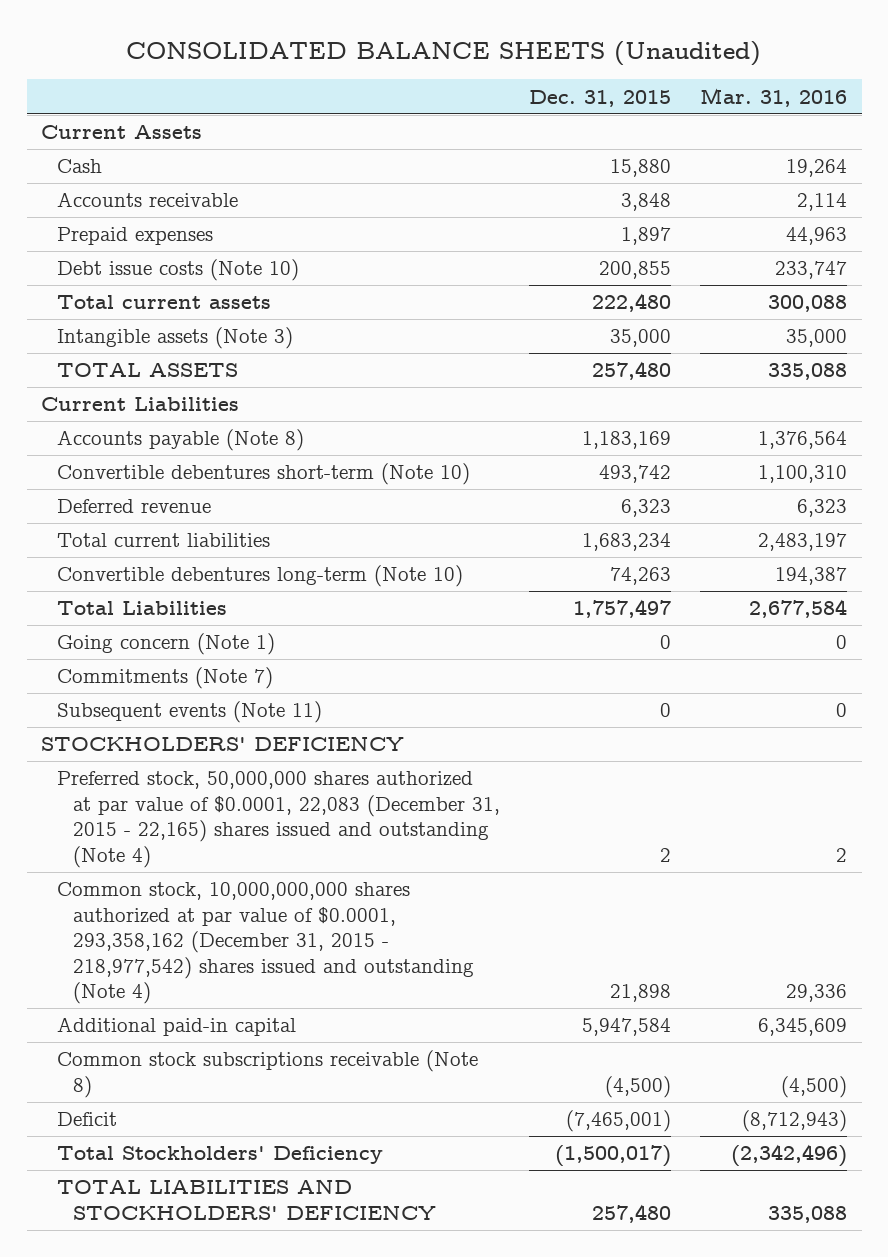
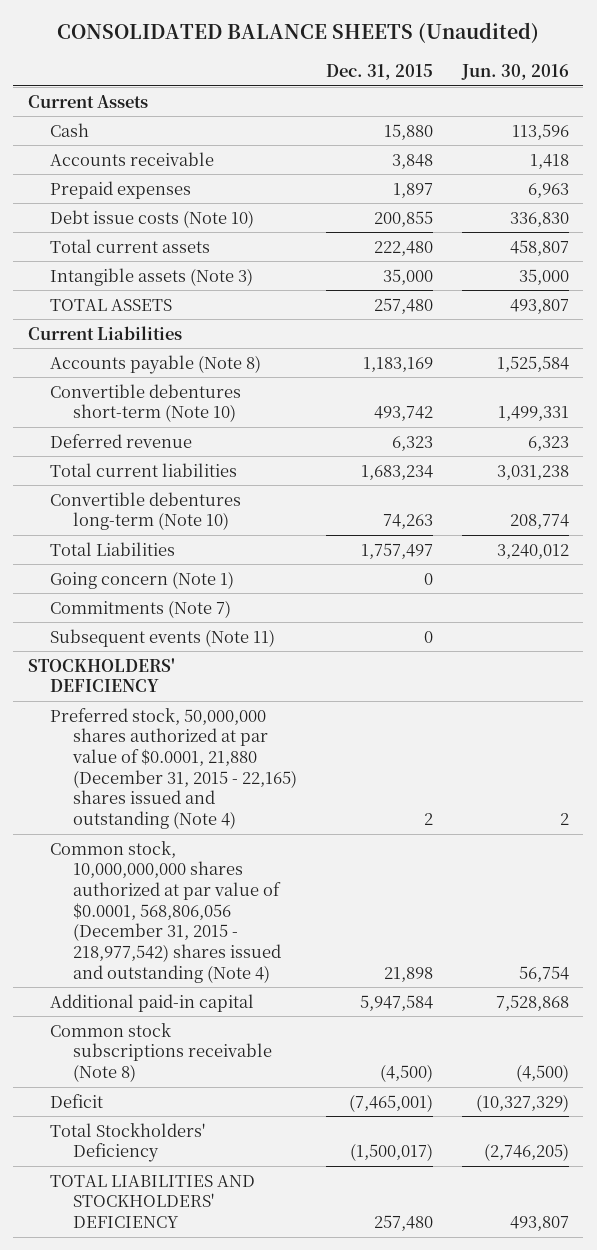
- | Dec. 31, 2015 | Mar. 31, 2016
+ | Dec. 31, 2015 | Jun. 30, 2016
- Preferred stock, 50,000,000 shares authorized at par value of $0.0001, 22,083 (December 31, 2015 - 22,165) shares issued and outstanding (Note 4) | 2 | 2
- Common stock, 10,000,000,000 shares authorized at par value of $0.0001, 293,358,162 (December 31, 2015 - 218,977,542) shares issued and outstanding (Note 4) | 21,898 | 29,336
+ Preferred stock, 50,000,000 shares authorized at par value of $0.0001, 21,880 (December 31, 2015 - 22,165) shares issued and outstanding (Note 4) | 2 | 2
+ Common stock, 10,000,000,000 shares authorized at par value of $0.0001, 568,806,056 (December 31, 2015 - 218,977,542) shares issued and outstanding (Note 4) | 21,898 | 56,754

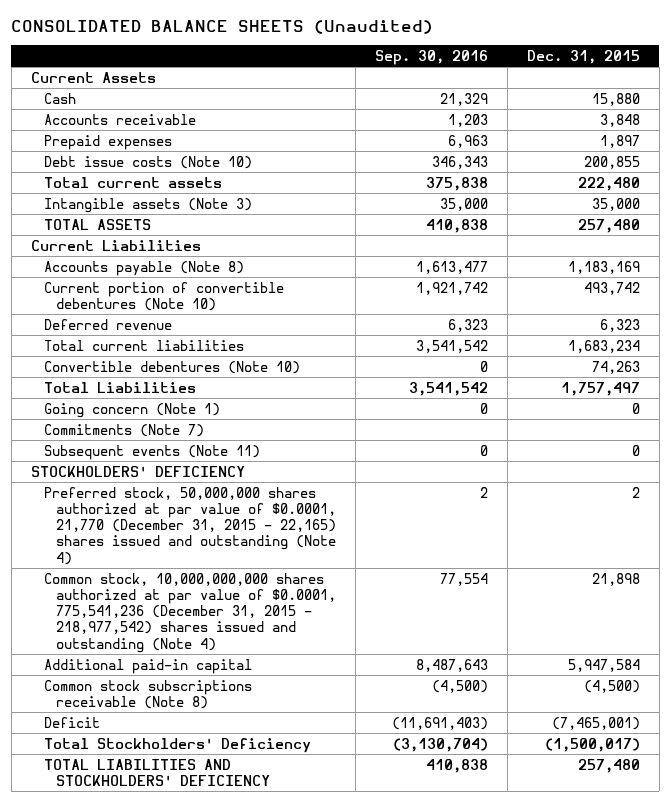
- | Dec. 31, 2015 | Jun. 30, 2016
+ | Sep. 30, 2016 | Dec. 31, 2015
- Convertible debentures short-term (Note 10) | 493,742 | 1,499,331
+ Current portion of convertible debentures (Note 10) | 1,921,742 | 493,742
- Convertible debentures long-term (Note 10) | 74,263 | 208,774
+ Convertible debentures (Note 10) | 0 | 74,263
- Preferred stock, 50,000,000 shares authorized at par value of $0.0001, 21,880 (December 31, 2015 - 22,165) shares issued and outstanding (Note 4) | 2 | 2
- Common stock, 10,000,000,000 shares authorized at par value of $0.0001, 568,806,056 (December 31, 2015 - 218,977,542) shares issued and outstanding (Note 4) | 21,898 | 56,754
+ Preferred stock, 50,000,000 shares authorized at par value of $0.0001, 21,770 (December 31, 2015 - 22,165) shares issued and outstanding (Note 4) | 2 | 2
+ Common stock, 10,000,000,000 shares authorized at par value of $0.0001, 775,541,236 (December 31, 2015 - 218,977,542) shares issued and outstanding (Note 4) | 77,554 | 21,898

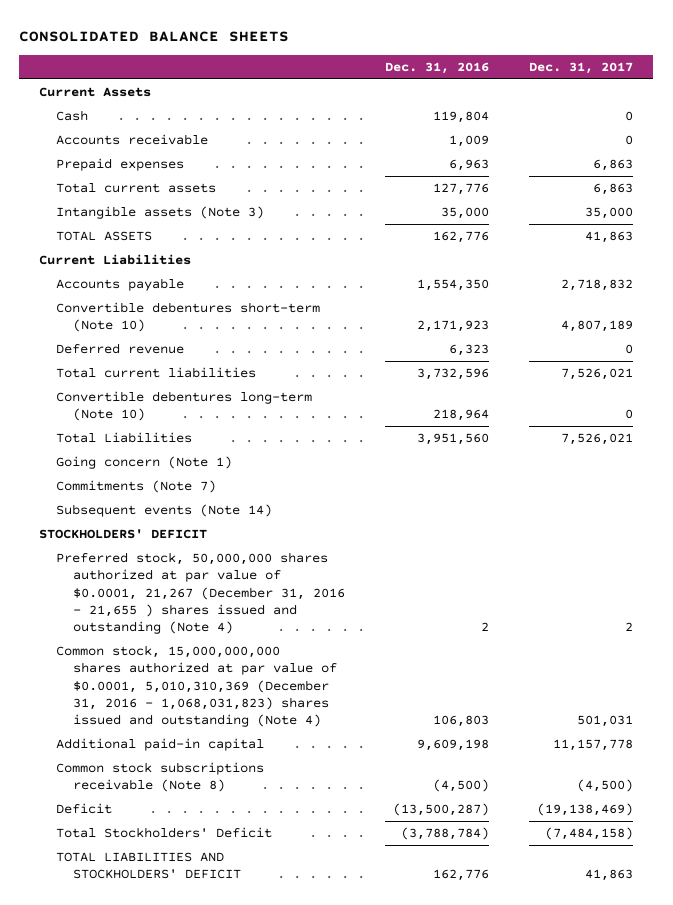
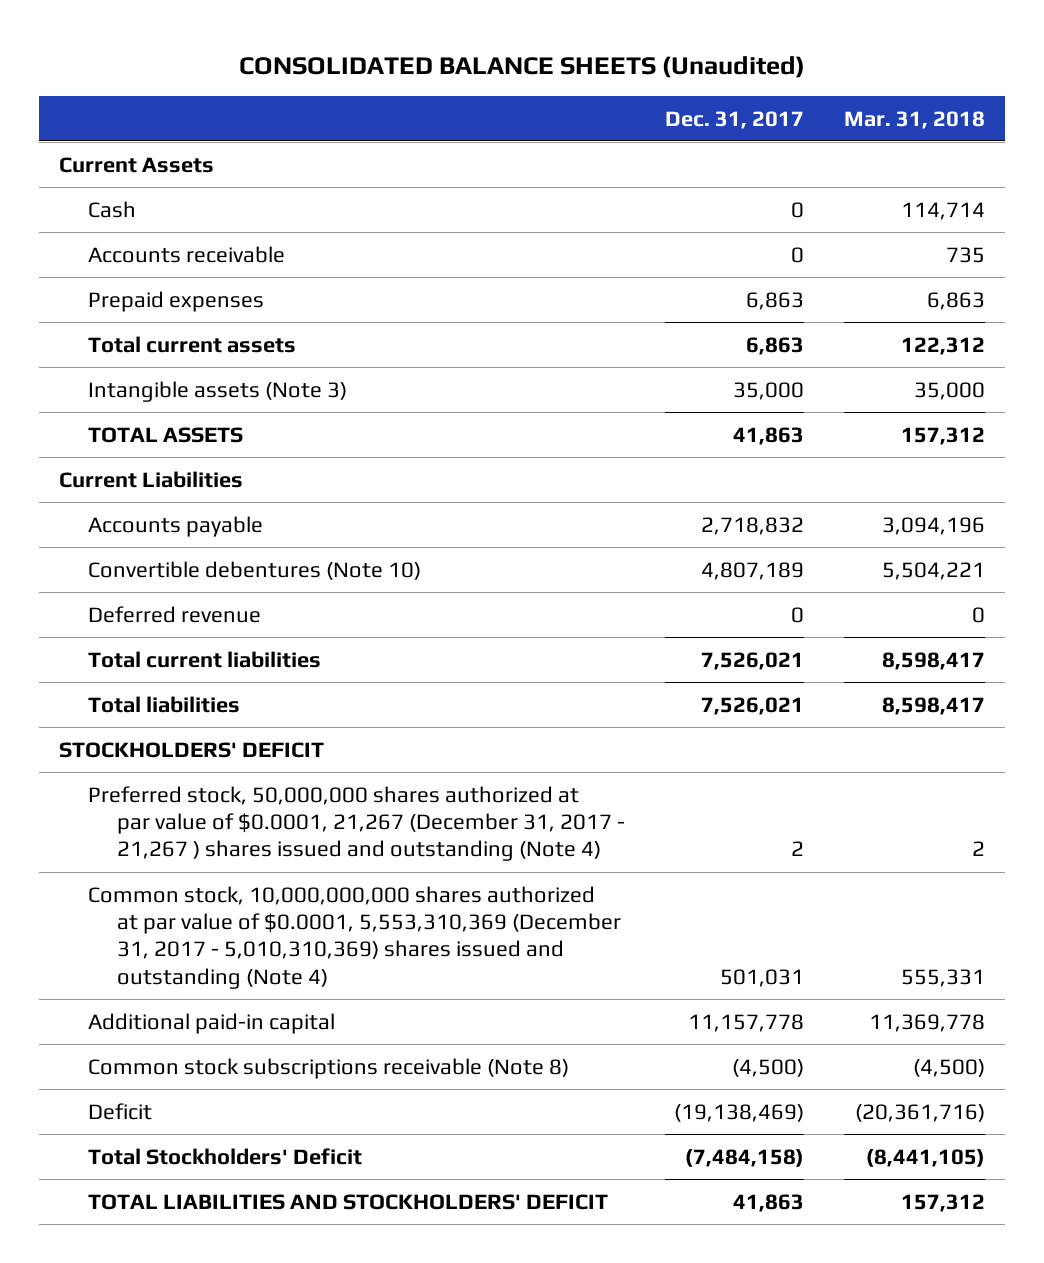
- CONSOLIDATED BALANCE SHEETS
+ CONSOLIDATED BALANCE SHEETS (Unaudited)
- | Dec. 31, 2016 | Dec. 31, 2017
+ | Dec. 31, 2017 | Mar. 31, 2018
- Convertible debentures short-term (Note 10) | 2,171,923 | 4,807,189
+ Convertible debentures (Note 10) | 4,807,189 | 5,504,221
- Convertible debentures long-term (Note 10) | 218,964 | 0
- Total Liabilities | 3,951,560 | 7,526,021
- Going concern (Note 1)
- Commitments (Note 7)
- Subsequent events (Note 14)
+ Total liabilities | 7,526,021 | 8,598,417
- Preferred stock, 50,000,000 shares authorized at par value of $0.0001, 21,267 (December 31, 2016 - 21,655 ) shares issued and outstanding (Note 4) | 2 | 2
- Common stock, 15,000,000,000 shares authorized at par value of $0.0001, 5,010,310,369 (December 31, 2016 - 1,068,031,823) shares issued and outstanding (Note 4) | 106,803 | 501,031
+ Preferred stock, 50,000,000 shares authorized at par value of $0.0001, 21,267 (December 31, 2017 - 21,267 ) shares issued and outstanding (Note 4) | 2 | 2
+ Common stock, 10,000,000,000 shares authorized at par value of $0.0001, 5,553,310,369 (December 31, 2017 - 5,010,310,369) shares issued and outstanding (Note 4) | 501,031 | 555,331

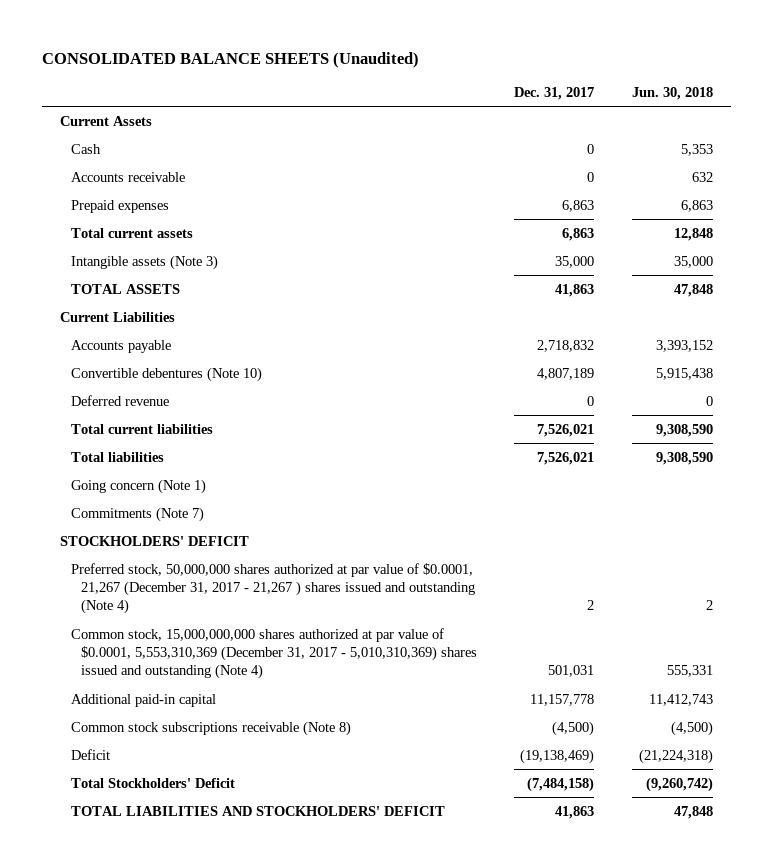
- | Dec. 31, 2017 | Mar. 31, 2018
+ | Dec. 31, 2017 | Jun. 30, 2018
+ Going concern (Note 1)
+ Commitments (Note 7)
- Common stock, 10,000,000,000 shares authorized at par value of $0.0001, 5,553,310,369 (December 31, 2017 - 5,010,310,369) shares issued and outstanding (Note 4) | 501,031 | 555,331
+ Common stock, 15,000,000,000 shares authorized at par value of $0.0001, 5,553,310,369 (December 31, 2017 - 5,010,310,369) shares issued and outstanding (Note 4) | 501,031 | 555,331

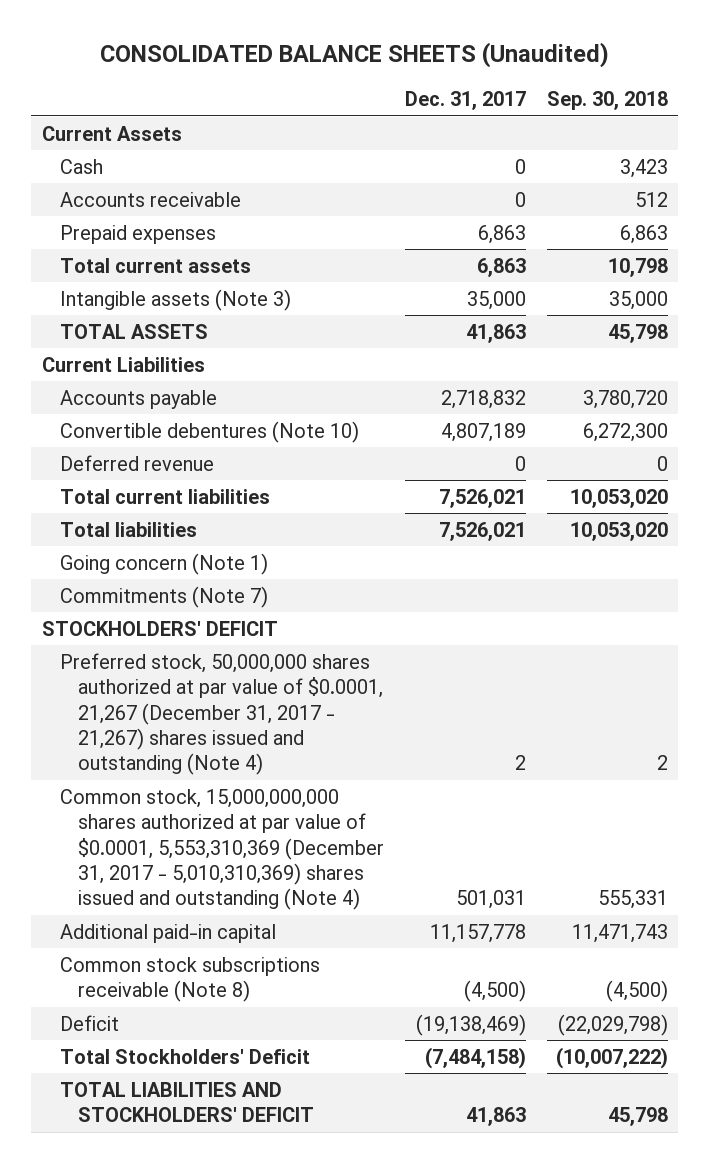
- | Dec. 31, 2017 | Jun. 30, 2018
+ | Dec. 31, 2017 | Sep. 30, 2018
- Preferred stock, 50,000,000 shares authorized at par value of $0.0001, 21,267 (December 31, 2017 - 21,267 ) shares issued and outstanding (Note 4) | 2 | 2
+ Preferred stock, 50,000,000 shares authorized at par value of $0.0001, 21,267 (December 31, 2017 - 21,267) shares issued and outstanding (Note 4) | 2 | 2

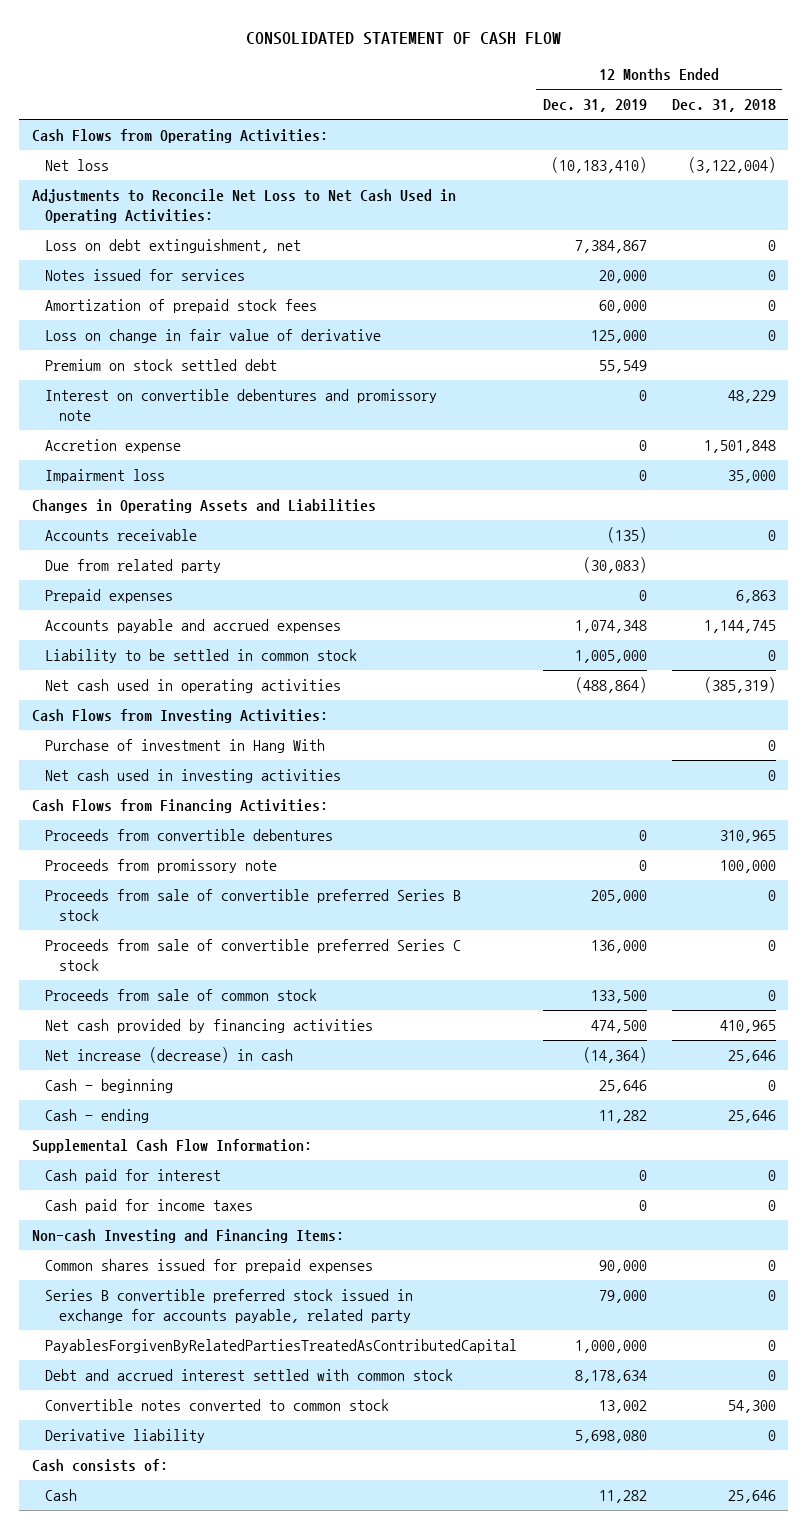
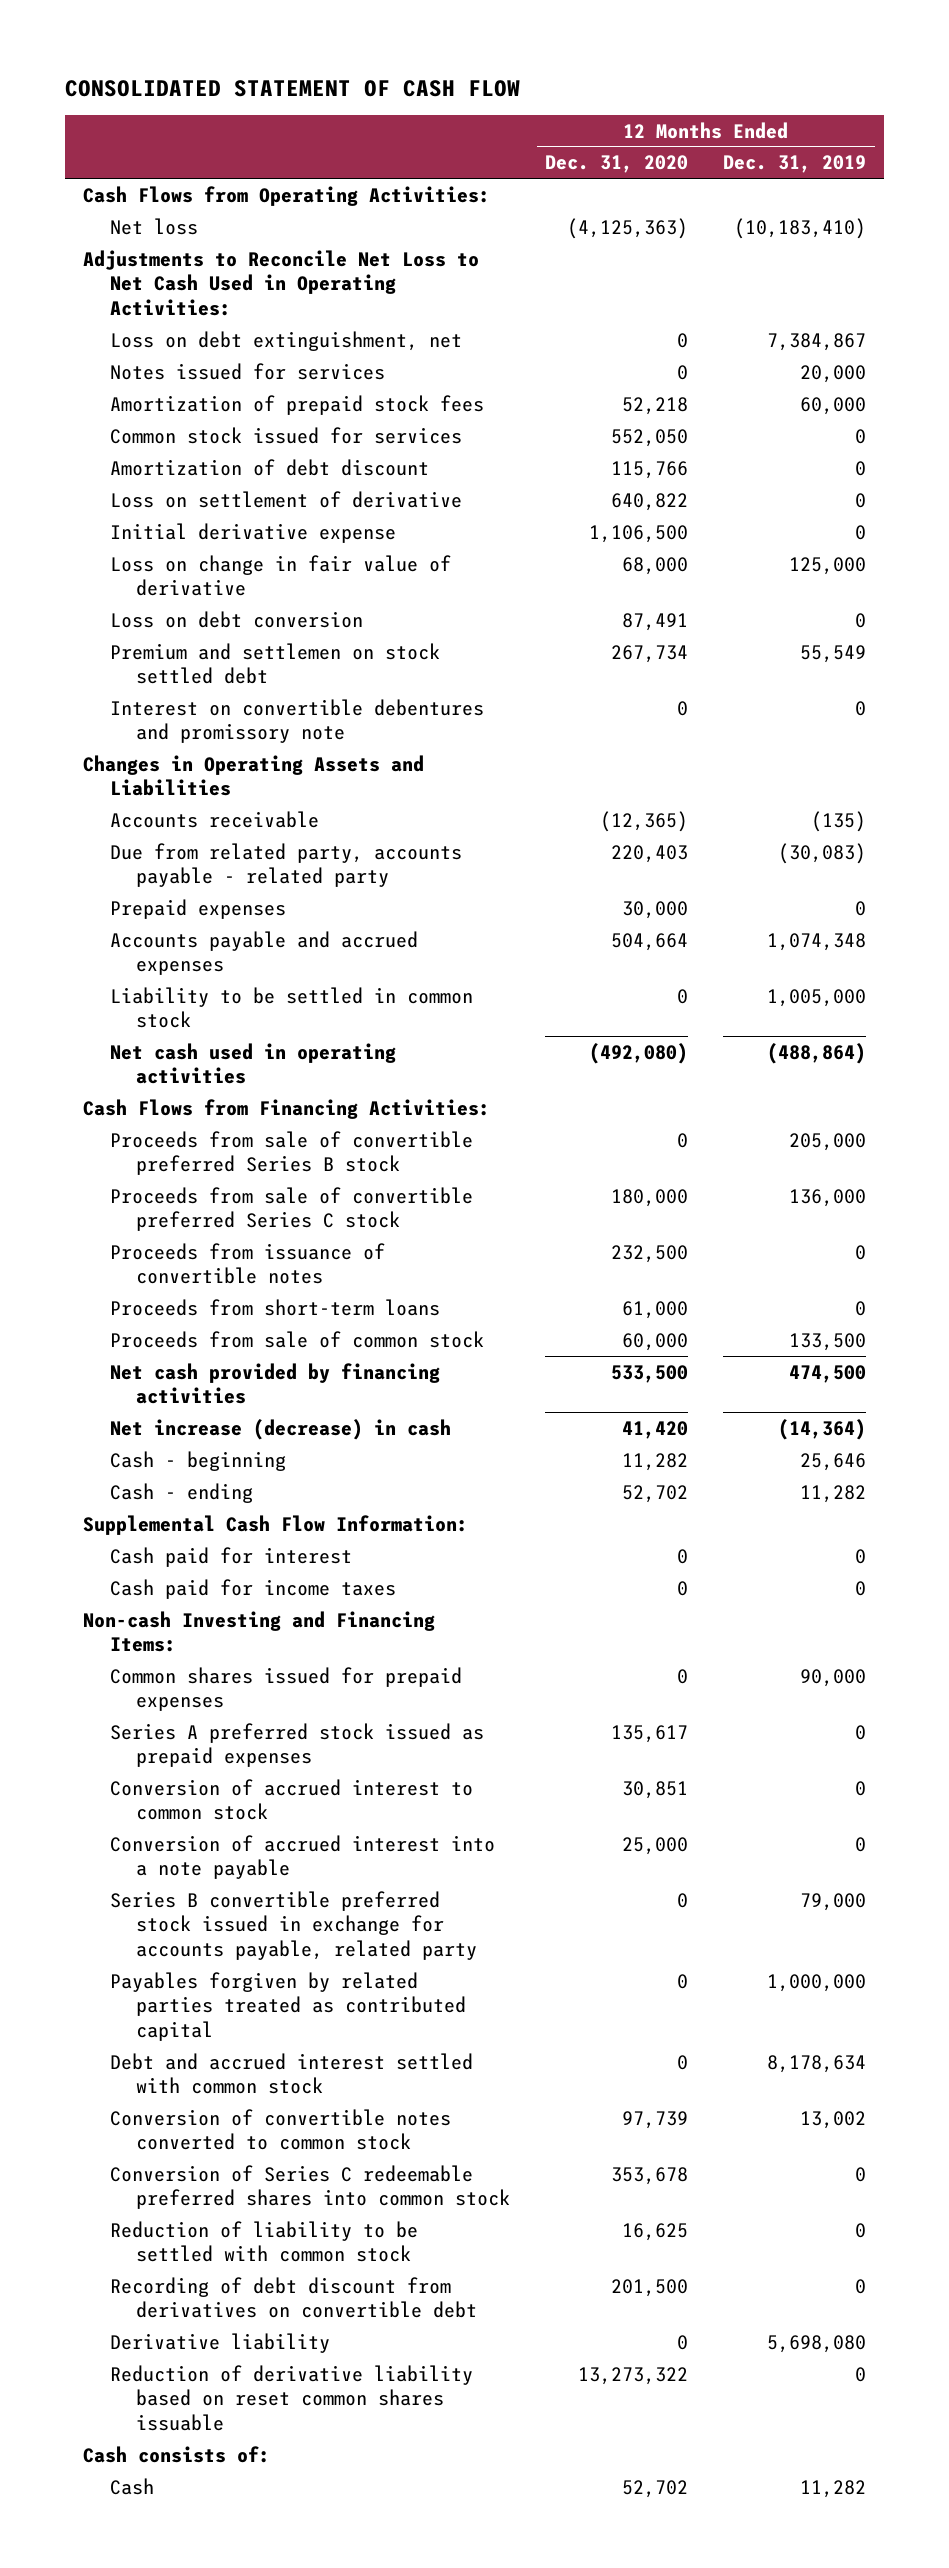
- | 12 Months Ended Dec. 31, 2019 | 12 Months Ended Dec. 31, 2018
+ | 12 Months Ended Dec. 31, 2020 | 12 Months Ended Dec. 31, 2019
+ Common stock issued for services | 552,050 | 0
+ Amortization of debt discount | 115,766 | 0
+ Loss on settlement of derivative | 640,822 | 0
+ Initial derivative expense | 1,106,500 | 0
- Premium on stock settled debt | 55,549 |
+ Loss on debt conversion | 87,491 | 0
+ Premium and settlemen on stock settled debt | 267,734 | 55,549
- Accretion expense | 0 | 1,501,848
- Impairment loss | 0 | 35,000
- Due from related party | (30,083) |
+ Due from related party, accounts payable - related party | 220,403 | (30,083)
- Cash Flows from Investing Activities:
- Purchase of investment in Hang With | | 0
- Net cash used in investing activities | | 0
- Proceeds from convertible debentures | 0 | 310,965
- Proceeds from promissory note | 0 | 100,000
+ Proceeds from issuance of convertible notes | 232,500 | 0
+ Proceeds from short-term loans | 61,000 | 0
+ Series A preferred stock issued as prepaid expenses | 135,617 | 0
+ Conversion of accrued interest to common stock | 30,851 | 0
+ Conversion of accrued interest into a note payable | 25,000 | 0
- PayablesForgivenByRelatedPartiesTreatedAsContributedCapital | 1,000,000 | 0
+ Payables forgiven by related parties treated as contributed capital | 0 | 1,000,000
- Convertible notes converted to common stock | 13,002 | 54,300
+ Conversion of convertible notes converted to common stock | 97,739 | 13,002
+ Conversion of Series C redeemable preferred shares into common stock | 353,678 | 0
+ Reduction of liability to be settled with common stock | 16,625 | 0
+ Recording of debt discount from derivatives on convertible debt | 201,500 | 0
+ Reduction of derivative liability based on reset common shares issuable | 13,273,322 | 0

